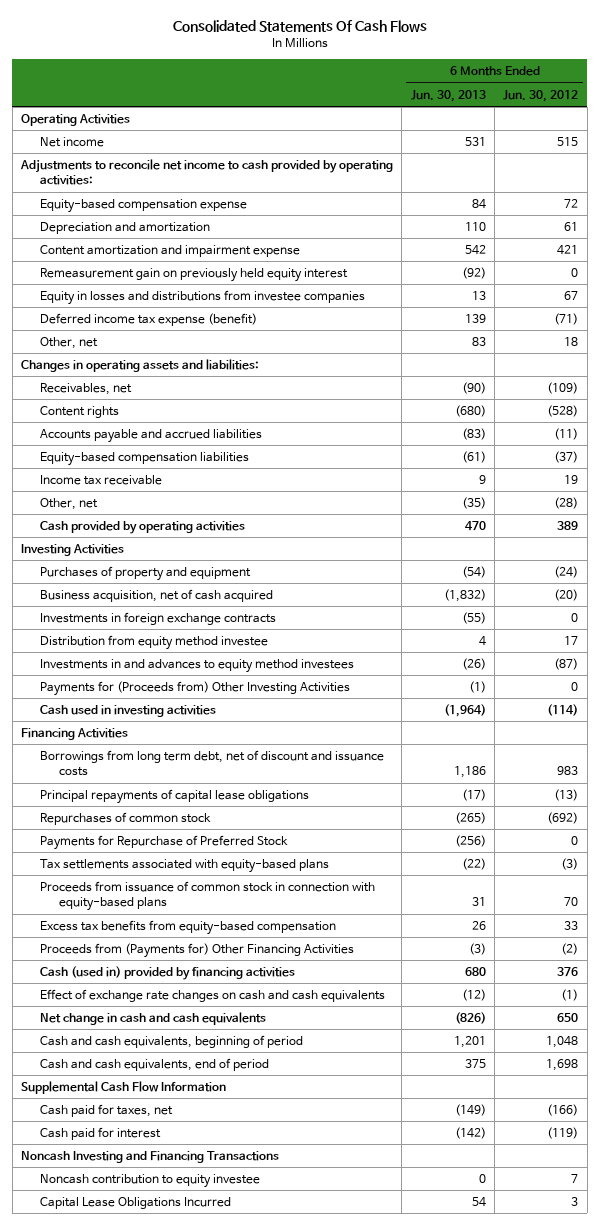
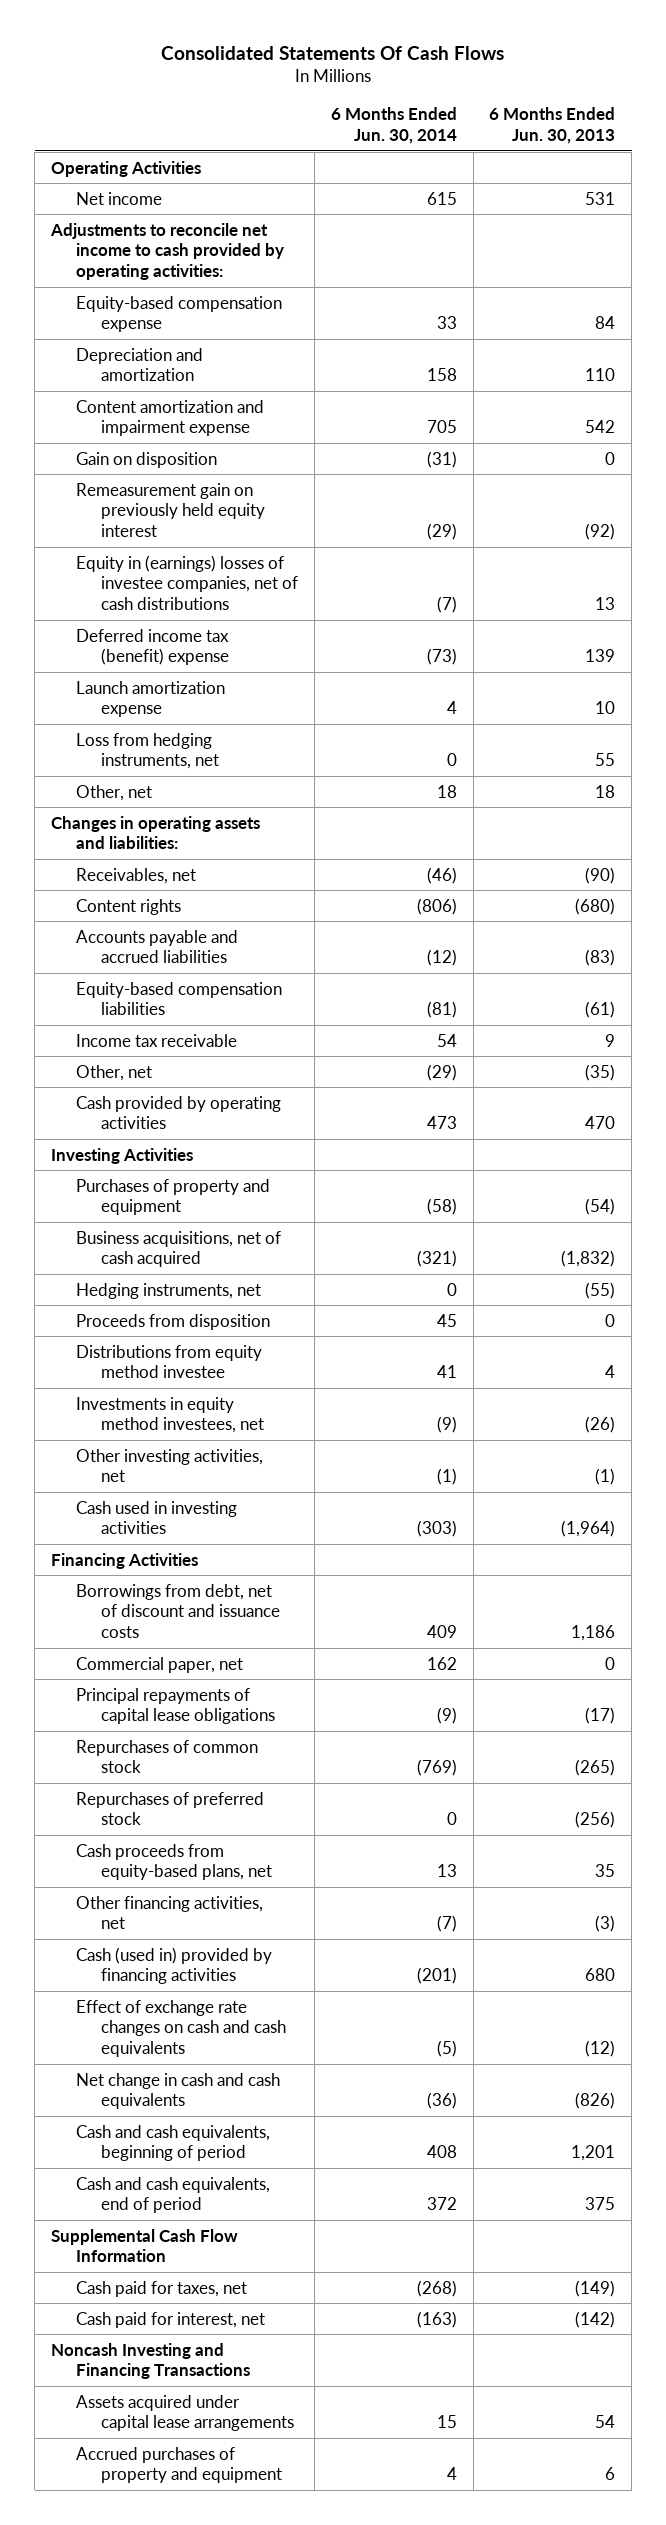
- | 6 Months Ended Jun. 30, 2013 | 6 Months Ended Jun. 30, 2012
+ | 6 Months Ended Jun. 30, 2014 | 6 Months Ended Jun. 30, 2013
+ Gain on disposition | (31) | 0
- Equity in losses and distributions from investee companies | 13 | 67
- Deferred income tax expense (benefit) | 139 | (71)
- Other, net | 83 | 18
+ Equity in (earnings) losses of investee companies, net of cash distributions | (7) | 13
+ Deferred income tax (benefit) expense | (73) | 139
+ Launch amortization expense | 4 | 10
+ Loss from hedging instruments, net | 0 | 55
+ Other, net | 18 | 18
- Business acquisition, net of cash acquired | (1,832) | (20)
- Investments in foreign exchange contracts | (55) | 0
- Distribution from equity method investee | 4 | 17
- Investments in and advances to equity method investees | (26) | (87)
- Payments for (Proceeds from) Other Investing Activities | (1) | 0
+ Business acquisitions, net of cash acquired | (321) | (1,832)
+ Hedging instruments, net | 0 | (55)
+ Proceeds from disposition | 45 | 0
+ Distributions from equity method investee | 41 | 4
+ Investments in equity method investees, net | (9) | (26)
+ Other investing activities, net | (1) | (1)
- Borrowings from long term debt, net of discount and issuance costs | 1,186 | 983
+ Borrowings from debt, net of discount and issuance costs | 409 | 1,186
+ Commercial paper, net | 162 | 0
- Payments for Repurchase of Preferred Stock | (256) | 0
- Tax settlements associated with equity-based plans | (22) | (3)
- Proceeds from issuance of common stock in connection with equity-based plans | 31 | 70
- Excess tax benefits from equity-based compensation | 26 | 33
- Proceeds from (Payments for) Other Financing Activities | (3) | (2)
+ Repurchases of preferred stock | 0 | (256)
+ Cash proceeds from equity-based plans, net | 13 | 35
+ Other financing activities, net | (7) | (3)
- Cash paid for interest | (142) | (119)
+ Cash paid for interest, net | (163) | (142)
- Noncash contribution to equity investee | 0 | 7
- Capital Lease Obligations Incurred | 54 | 3
+ Assets acquired under capital lease arrangements | 15 | 54
+ Accrued purchases of property and equipment | 4 | 6

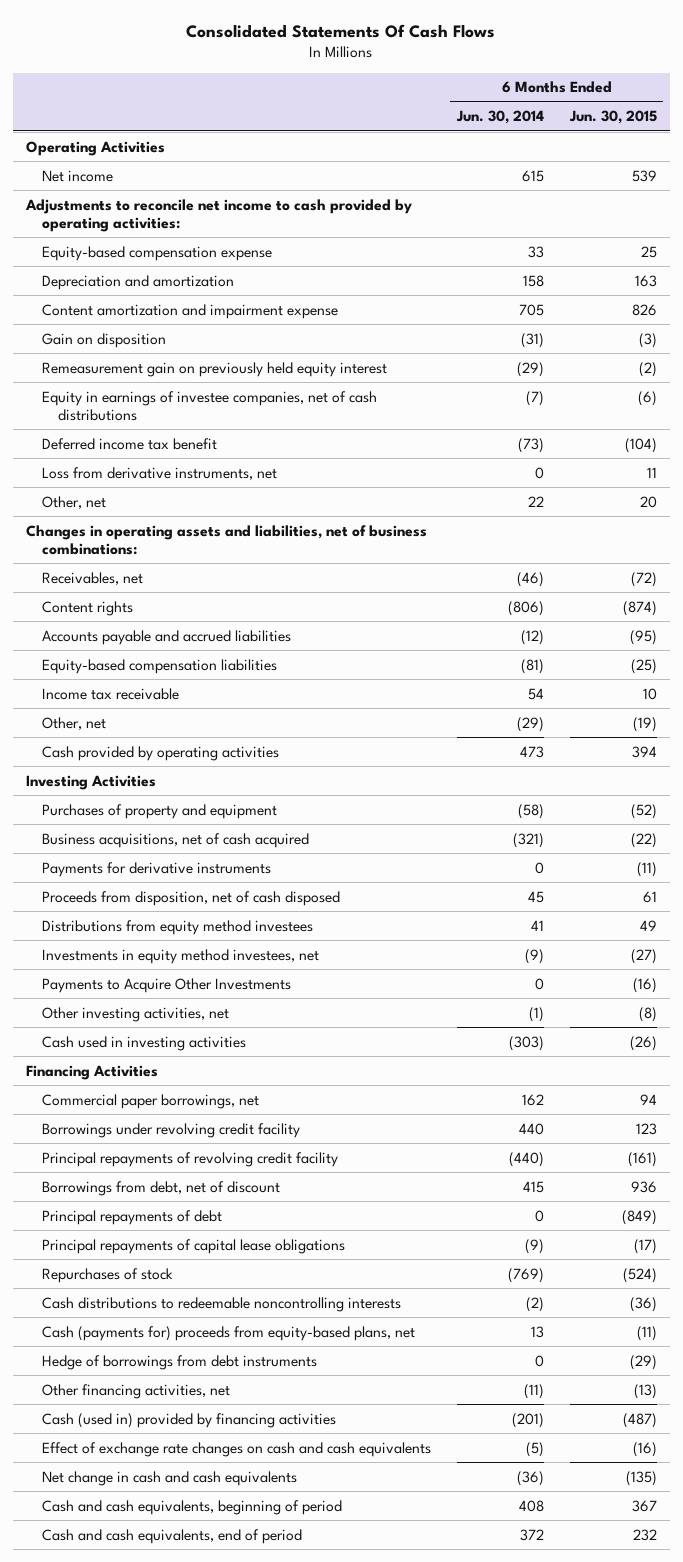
- | 6 Months Ended Jun. 30, 2014 | 6 Months Ended Jun. 30, 2013
+ | 6 Months Ended Jun. 30, 2014 | 6 Months Ended Jun. 30, 2015
- Equity in (earnings) losses of investee companies, net of cash distributions | (7) | 13
- Deferred income tax (benefit) expense | (73) | 139
- Launch amortization expense | 4 | 10
- Loss from hedging instruments, net | 0 | 55
- Other, net | 18 | 18
- Changes in operating assets and liabilities:
+ Equity in earnings of investee companies, net of cash distributions | (7) | (6)
+ Deferred income tax benefit | (73) | (104)
+ Loss from derivative instruments, net | 0 | 11
+ Other, net | 22 | 20
+ Changes in operating assets and liabilities, net of business combinations:
- Hedging instruments, net | 0 | (55)
- Proceeds from disposition | 45 | 0
- Distributions from equity method investee | 41 | 4
+ Payments for derivative instruments | 0 | (11)
+ Proceeds from disposition, net of cash disposed | 45 | 61
+ Distributions from equity method investees | 41 | 49
+ Payments to Acquire Other Investments | 0 | (16)
- Borrowings from debt, net of discount and issuance costs | 409 | 1,186
- Commercial paper, net | 162 | 0
+ Commercial paper borrowings, net | 162 | 94
+ Borrowings under revolving credit facility | 440 | 123
+ Principal repayments of revolving credit facility | (440) | (161)
+ Borrowings from debt, net of discount | 415 | 936
+ Principal repayments of debt | 0 | (849)
- Repurchases of common stock | (769) | (265)
- Repurchases of preferred stock | 0 | (256)
- Cash proceeds from equity-based plans, net | 13 | 35
- Other financing activities, net | (7) | (3)
+ Repurchases of stock | (769) | (524)
+ Cash distributions to redeemable noncontrolling interests | (2) | (36)
+ Cash (payments for) proceeds from equity-based plans, net | 13 | (11)
+ Hedge of borrowings from debt instruments | 0 | (29)
+ Other financing activities, net | (11) | (13)
- Supplemental Cash Flow Information
- Cash paid for taxes, net | (268) | (149)
- Cash paid for interest, net | (163) | (142)
- Noncash Investing and Financing Transactions
- Assets acquired under capital lease arrangements | 15 | 54
- Accrued purchases of property and equipment | 4 | 6

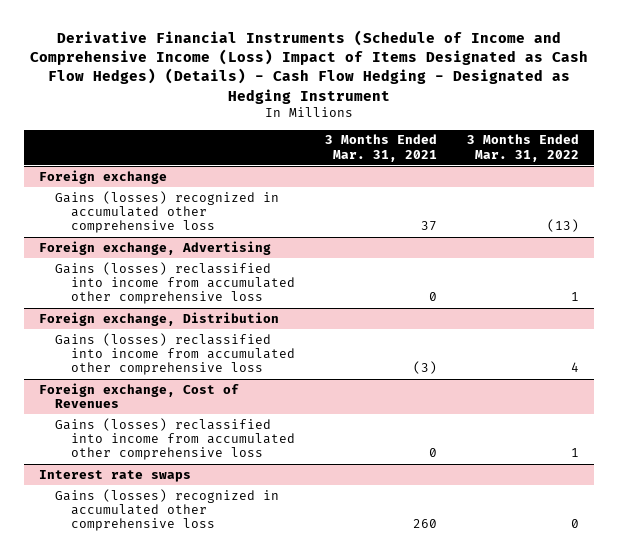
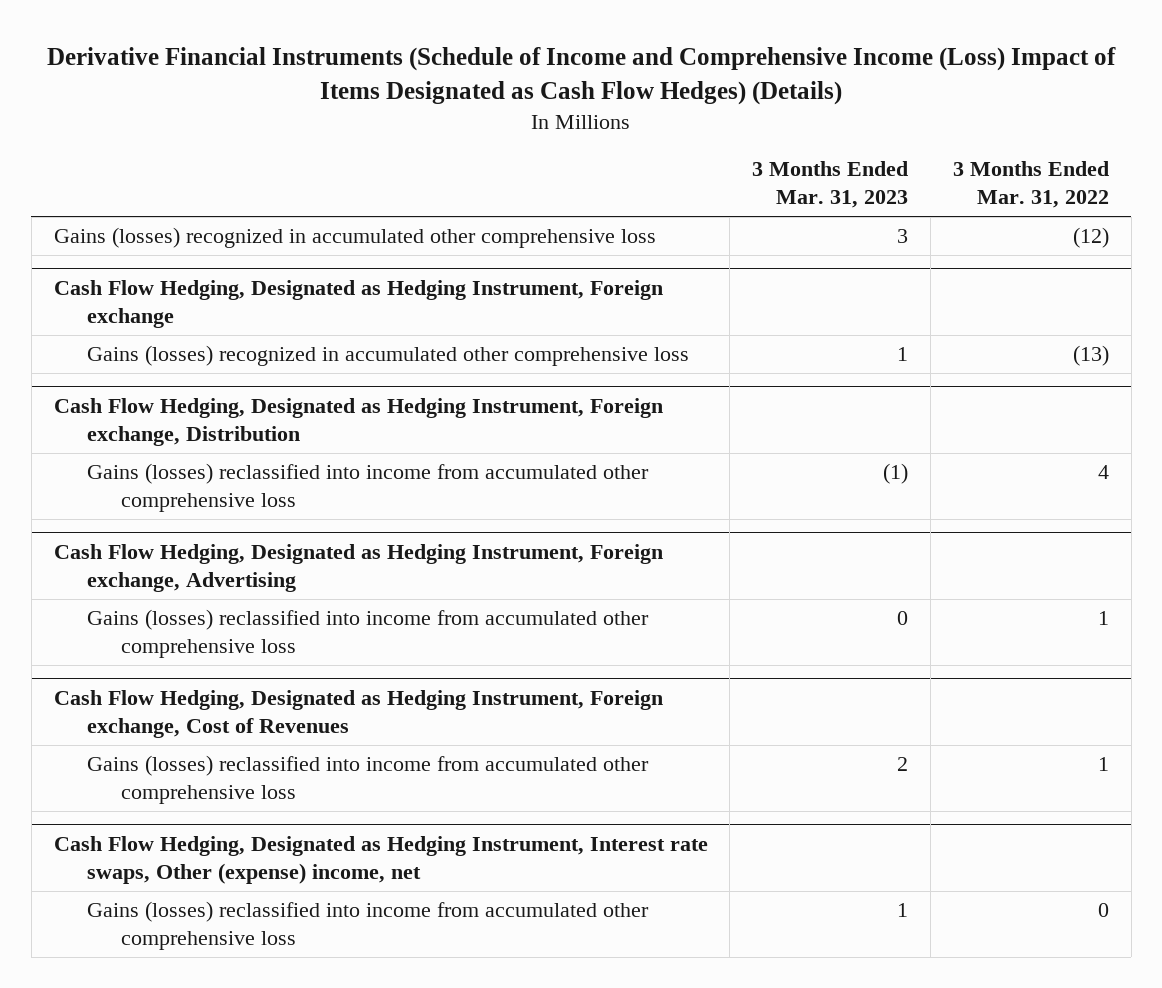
- Derivative Financial Instruments (Schedule of Income and Comprehensive Income (Loss) Impact of Items Designated as Cash Flow Hedges) (Details) - Cash Flow Hedging - Designated as Hedging Instrument
+ Derivative Financial Instruments (Schedule of Income and Comprehensive Income (Loss) Impact of Items Designated as Cash Flow Hedges) (Details)
- | 3 Months Ended Mar. 31, 2021 | 3 Months Ended Mar. 31, 2022
+ | 3 Months Ended Mar. 31, 2023 | 3 Months Ended Mar. 31, 2022
- Foreign exchange
+ Gains (losses) recognized in accumulated other comprehensive loss | 3 | (12)
+ Cash Flow Hedging, Designated as Hedging Instrument, Foreign exchange
- Foreign exchange, Advertising
- Gains (losses) reclassified into income from accumulated other comprehensive loss | 0 | 1
- Foreign exchange, Distribution
+ Cash Flow Hedging, Designated as Hedging Instrument, Foreign exchange, Distribution
- Foreign exchange, Cost of Revenues
+ Cash Flow Hedging, Designated as Hedging Instrument, Foreign exchange, Advertising
- Interest rate swaps
- Gains (losses) recognized in accumulated other comprehensive loss | 260 | 0
+ Cash Flow Hedging, Designated as Hedging Instrument, Foreign exchange, Cost of Revenues
+ Gains (losses) reclassified into income from accumulated other comprehensive loss | 2 | 1
+ Cash Flow Hedging, Designated as Hedging Instrument, Interest rate swaps, Other (expense) income, net
+ Gains (losses) reclassified into income from accumulated other comprehensive loss | 1 | 0

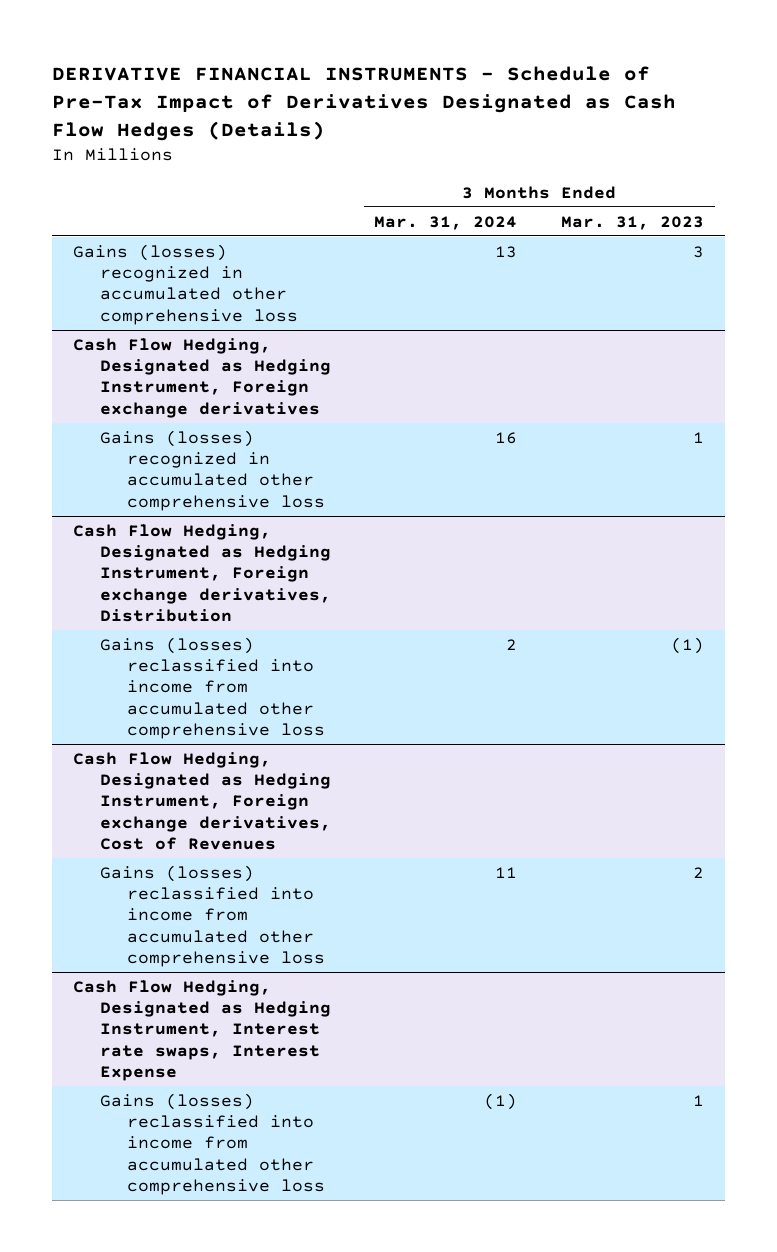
- Derivative Financial Instruments (Schedule of Income and Comprehensive Income (Loss) Impact of Items Designated as Cash Flow Hedges) (Details)
+ DERIVATIVE FINANCIAL INSTRUMENTS - Schedule of Pre-Tax Impact of Derivatives Designated as Cash Flow Hedges (Details)
- | 3 Months Ended Mar. 31, 2023 | 3 Months Ended Mar. 31, 2022
+ | 3 Months Ended Mar. 31, 2024 | 3 Months Ended Mar. 31, 2023
- Cash Flow Hedging, Designated as Hedging Instrument, Foreign exchange
+ Cash Flow Hedging, Designated as Hedging Instrument, Foreign exchange derivatives
- Cash Flow Hedging, Designated as Hedging Instrument, Foreign exchange, Distribution
+ Cash Flow Hedging, Designated as Hedging Instrument, Foreign exchange derivatives, Distribution
- Cash Flow Hedging, Designated as Hedging Instrument, Foreign exchange, Advertising
- Gains (losses) reclassified into income from accumulated other comprehensive loss | 0 | 1
- Cash Flow Hedging, Designated as Hedging Instrument, Foreign exchange, Cost of Revenues
+ Cash Flow Hedging, Designated as Hedging Instrument, Foreign exchange derivatives, Cost of Revenues
- Cash Flow Hedging, Designated as Hedging Instrument, Interest rate swaps, Other (expense) income, net
+ Cash Flow Hedging, Designated as Hedging Instrument, Interest rate swaps, Interest Expense

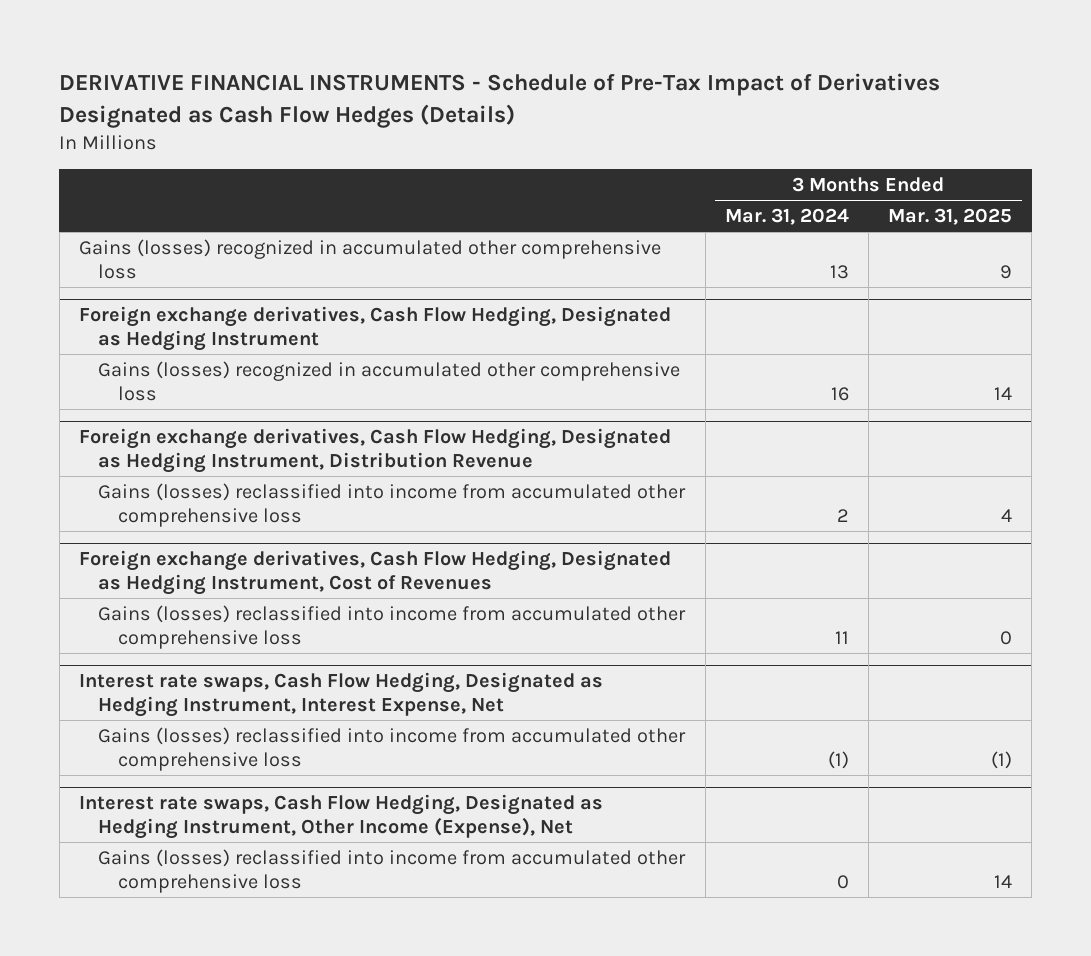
- | 3 Months Ended Mar. 31, 2024 | 3 Months Ended Mar. 31, 2023
+ | 3 Months Ended Mar. 31, 2024 | 3 Months Ended Mar. 31, 2025
- Cash Flow Hedging, Designated as Hedging Instrument, Foreign exchange derivatives
+ Foreign exchange derivatives, Cash Flow Hedging, Designated as Hedging Instrument
- Cash Flow Hedging, Designated as Hedging Instrument, Foreign exchange derivatives, Distribution
+ Foreign exchange derivatives, Cash Flow Hedging, Designated as Hedging Instrument, Distribution Revenue
- Cash Flow Hedging, Designated as Hedging Instrument, Foreign exchange derivatives, Cost of Revenues
+ Foreign exchange derivatives, Cash Flow Hedging, Designated as Hedging Instrument, Cost of Revenues
- Cash Flow Hedging, Designated as Hedging Instrument, Interest rate swaps, Interest Expense
+ Interest rate swaps, Cash Flow Hedging, Designated as Hedging Instrument, Interest Expense, Net
+ Interest rate swaps, Cash Flow Hedging, Designated as Hedging Instrument, Other Income (Expense), Net
+ Gains (losses) reclassified into income from accumulated other comprehensive loss | 0 | 14

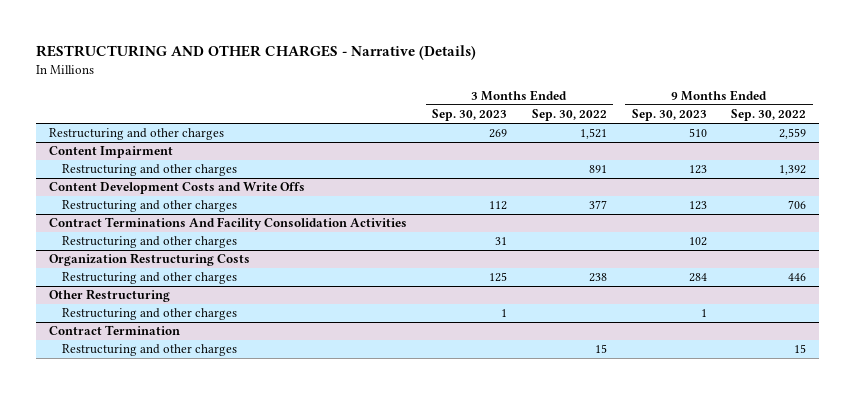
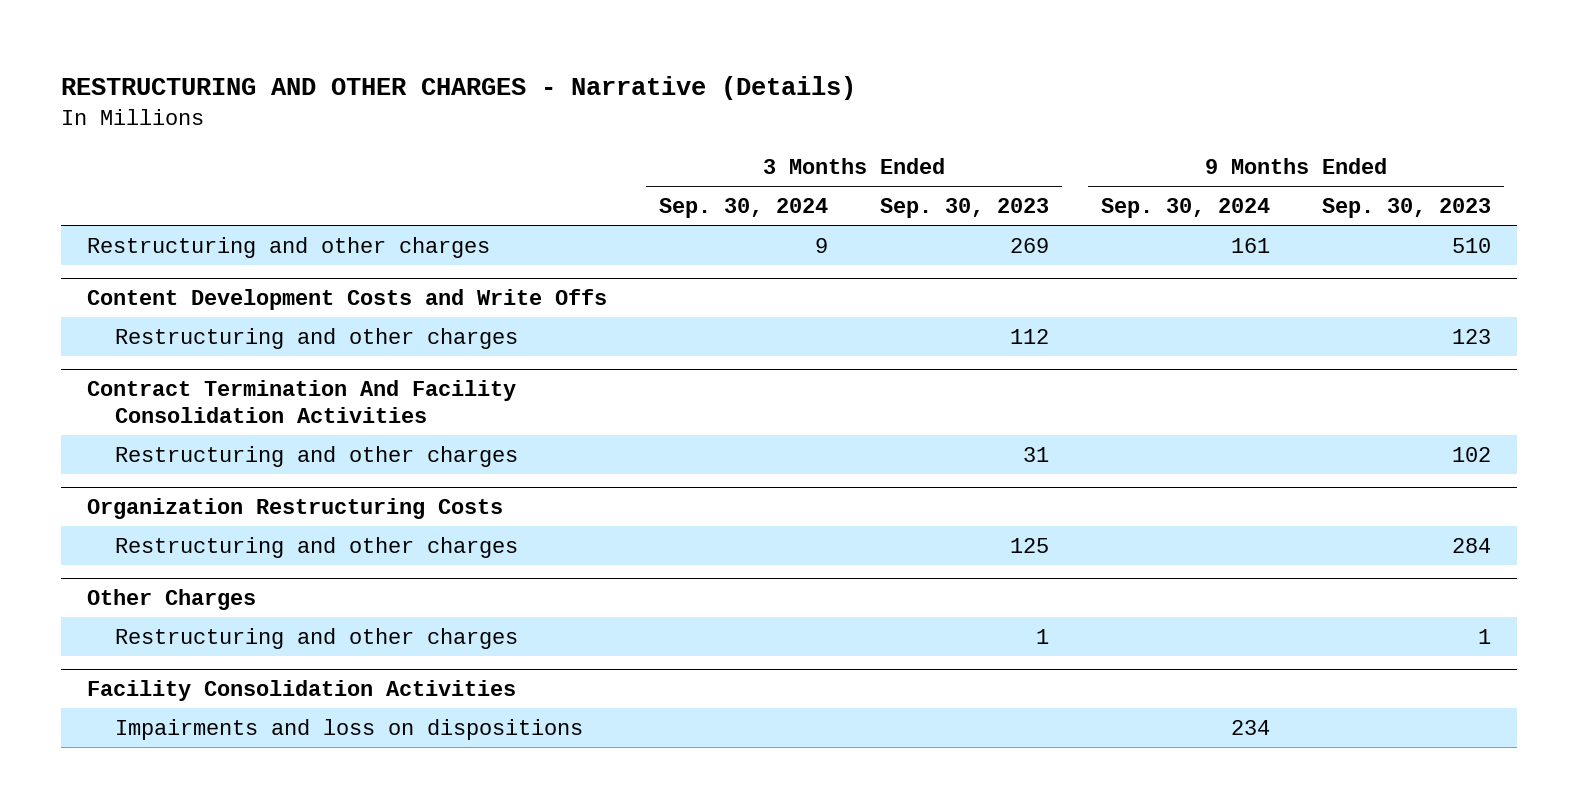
- | 3 Months Ended Sep. 30, 2023 | 3 Months Ended Sep. 30, 2022 | 9 Months Ended Sep. 30, 2023 | 9 Months Ended Sep. 30, 2022
+ | 3 Months Ended Sep. 30, 2024 | 3 Months Ended Sep. 30, 2023 | 9 Months Ended Sep. 30, 2024 | 9 Months Ended Sep. 30, 2023
- Content Impairment
- Restructuring and other charges | | 891 | 123 | 1,392
- Contract Terminations And Facility Consolidation Activities
+ Contract Termination And Facility Consolidation Activities
- Other Restructuring
+ Other Charges
- Contract Termination
- Restructuring and other charges | | 15 | | 15
+ Facility Consolidation Activities
+ Impairments and loss on dispositions | | | 234 |

